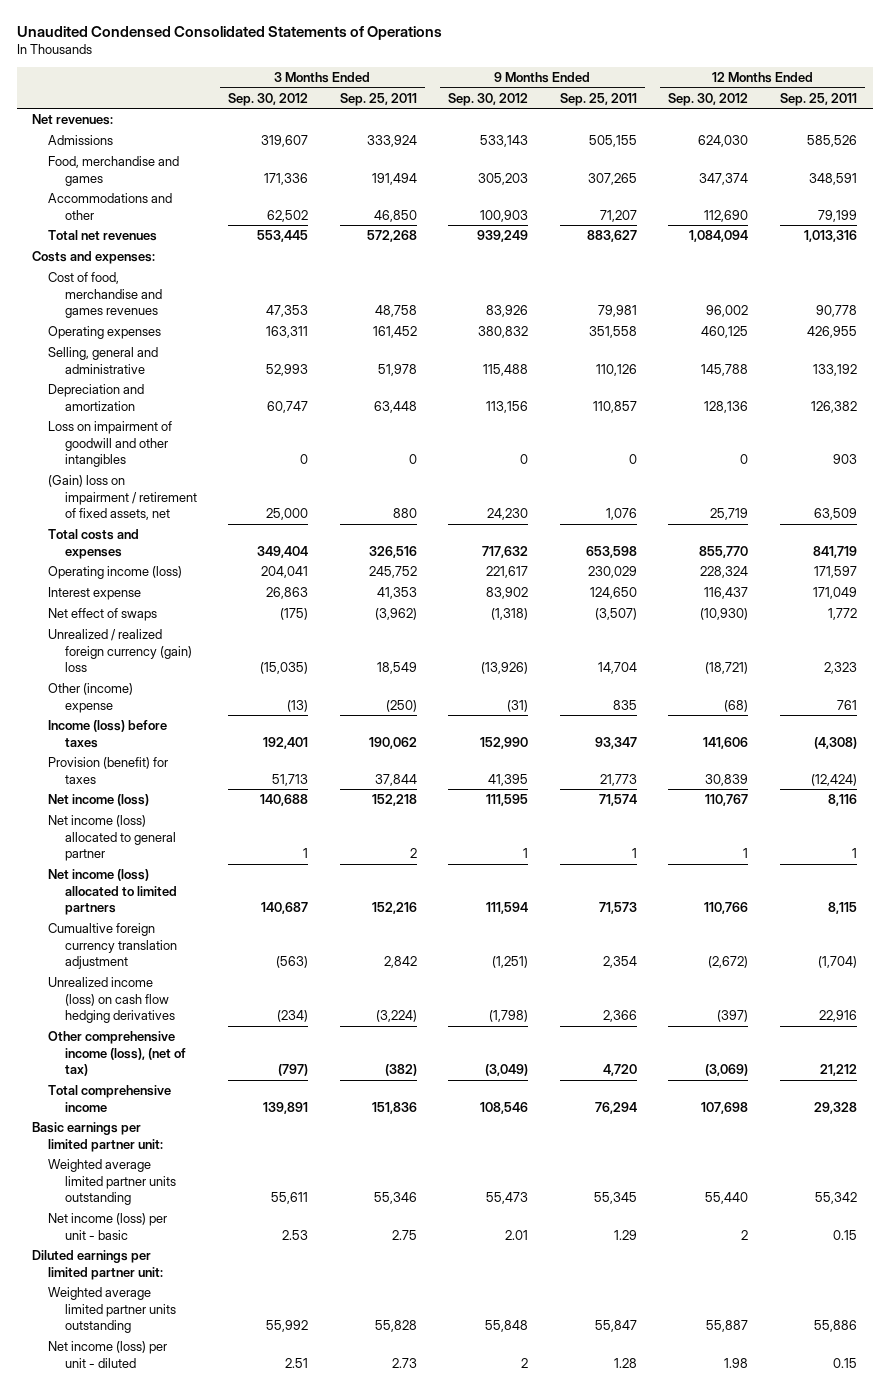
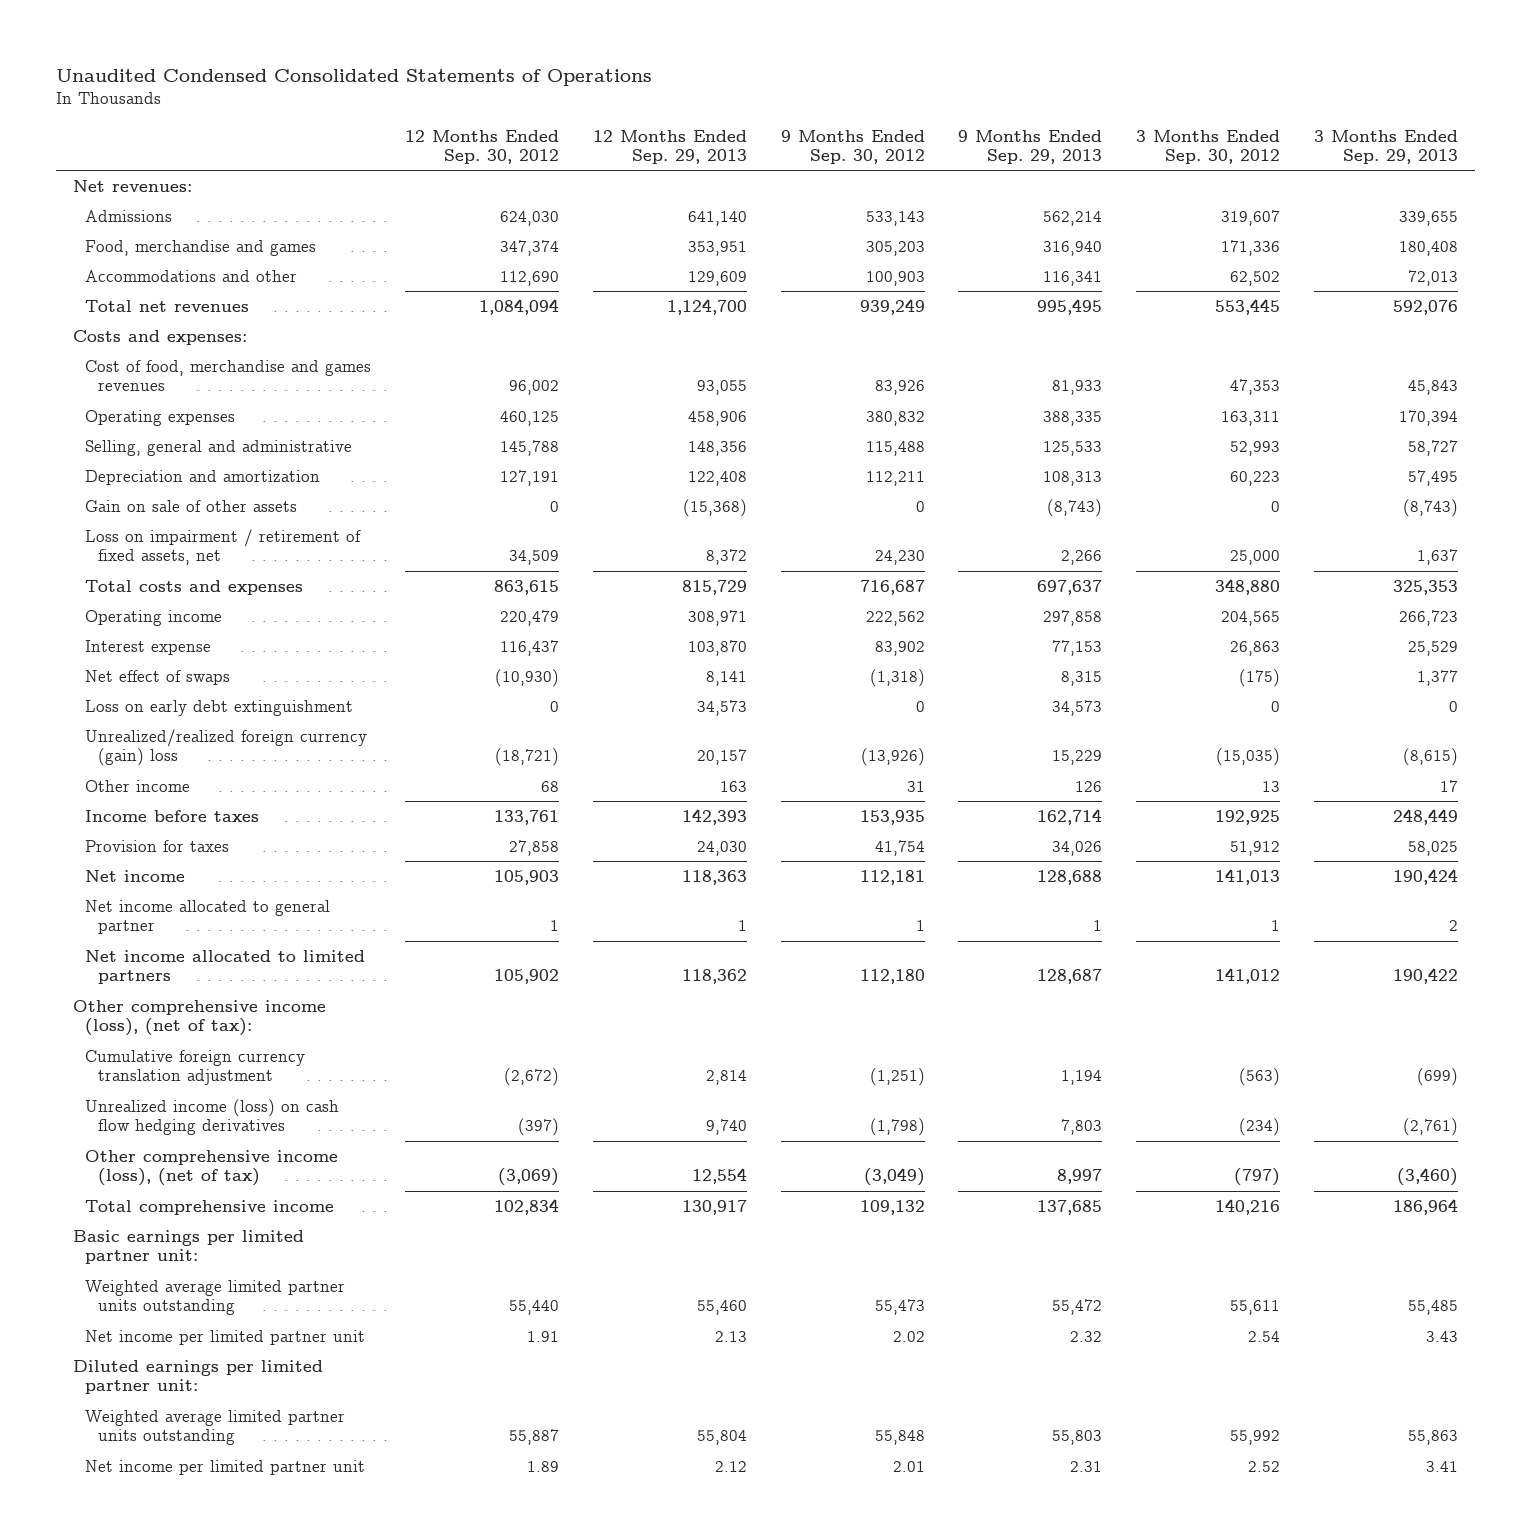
- | 3 Months Ended Sep. 30, 2012 | 3 Months Ended Sep. 25, 2011 | 9 Months Ended Sep. 30, 2012 | 9 Months Ended Sep. 25, 2011 | 12 Months Ended Sep. 30, 2012 | 12 Months Ended Sep. 25, 2011
+ | 12 Months Ended Sep. 30, 2012 | 12 Months Ended Sep. 29, 2013 | 9 Months Ended Sep. 30, 2012 | 9 Months Ended Sep. 29, 2013 | 3 Months Ended Sep. 30, 2012 | 3 Months Ended Sep. 29, 2013
- Depreciation and amortization | 60,747 | 63,448 | 113,156 | 110,857 | 128,136 | 126,382
- Loss on impairment of goodwill and other intangibles | 0 | 0 | 0 | 0 | 0 | 903
- (Gain) loss on impairment / retirement of fixed assets, net | 25,000 | 880 | 24,230 | 1,076 | 25,719 | 63,509
- Total costs and expenses | 349,404 | 326,516 | 717,632 | 653,598 | 855,770 | 841,719
- Operating income (loss) | 204,041 | 245,752 | 221,617 | 230,029 | 228,324 | 171,597
+ Depreciation and amortization | 127,191 | 122,408 | 112,211 | 108,313 | 60,223 | 57,495
+ Gain on sale of other assets | 0 | (15,368) | 0 | (8,743) | 0 | (8,743)
+ Loss on impairment / retirement of fixed assets, net | 34,509 | 8,372 | 24,230 | 2,266 | 25,000 | 1,637
+ Total costs and expenses | 863,615 | 815,729 | 716,687 | 697,637 | 348,880 | 325,353
+ Operating income | 220,479 | 308,971 | 222,562 | 297,858 | 204,565 | 266,723
- Unrealized / realized foreign currency (gain) loss | (15,035) | 18,549 | (13,926) | 14,704 | (18,721) | 2,323
- Other (income) expense | (13) | (250) | (31) | 835 | (68) | 761
- Income (loss) before taxes | 192,401 | 190,062 | 152,990 | 93,347 | 141,606 | (4,308)
- Provision (benefit) for taxes | 51,713 | 37,844 | 41,395 | 21,773 | 30,839 | (12,424)
- Net income (loss) | 140,688 | 152,218 | 111,595 | 71,574 | 110,767 | 8,116
- Net income (loss) allocated to general partner | 1 | 2 | 1 | 1 | 1 | 1
- Net income (loss) allocated to limited partners | 140,687 | 152,216 | 111,594 | 71,573 | 110,766 | 8,115
- Cumualtive foreign currency translation adjustment | (563) | 2,842 | (1,251) | 2,354 | (2,672) | (1,704)
+ Loss on early debt extinguishment | 0 | 34,573 | 0 | 34,573 | 0 | 0
+ Unrealized/realized foreign currency (gain) loss | (18,721) | 20,157 | (13,926) | 15,229 | (15,035) | (8,615)
+ Other income | 68 | 163 | 31 | 126 | 13 | 17
+ Income before taxes | 133,761 | 142,393 | 153,935 | 162,714 | 192,925 | 248,449
+ Provision for taxes | 27,858 | 24,030 | 41,754 | 34,026 | 51,912 | 58,025
+ Net income | 105,903 | 118,363 | 112,181 | 128,688 | 141,013 | 190,424
+ Net income allocated to general partner | 1 | 1 | 1 | 1 | 1 | 2
+ Net income allocated to limited partners | 105,902 | 118,362 | 112,180 | 128,687 | 141,012 | 190,422
+ Other comprehensive income (loss), (net of tax):
+ Cumulative foreign currency translation adjustment | (2,672) | 2,814 | (1,251) | 1,194 | (563) | (699)
- Total comprehensive income | 139,891 | 151,836 | 108,546 | 76,294 | 107,698 | 29,328
+ Total comprehensive income | 102,834 | 130,917 | 109,132 | 137,685 | 140,216 | 186,964
- Net income (loss) per unit - basic | 2.53 | 2.75 | 2.01 | 1.29 | 2 | 0.15
+ Net income per limited partner unit | 1.91 | 2.13 | 2.02 | 2.32 | 2.54 | 3.43
- Net income (loss) per unit - diluted | 2.51 | 2.73 | 2 | 1.28 | 1.98 | 0.15
+ Net income per limited partner unit | 1.89 | 2.12 | 2.01 | 2.31 | 2.52 | 3.41

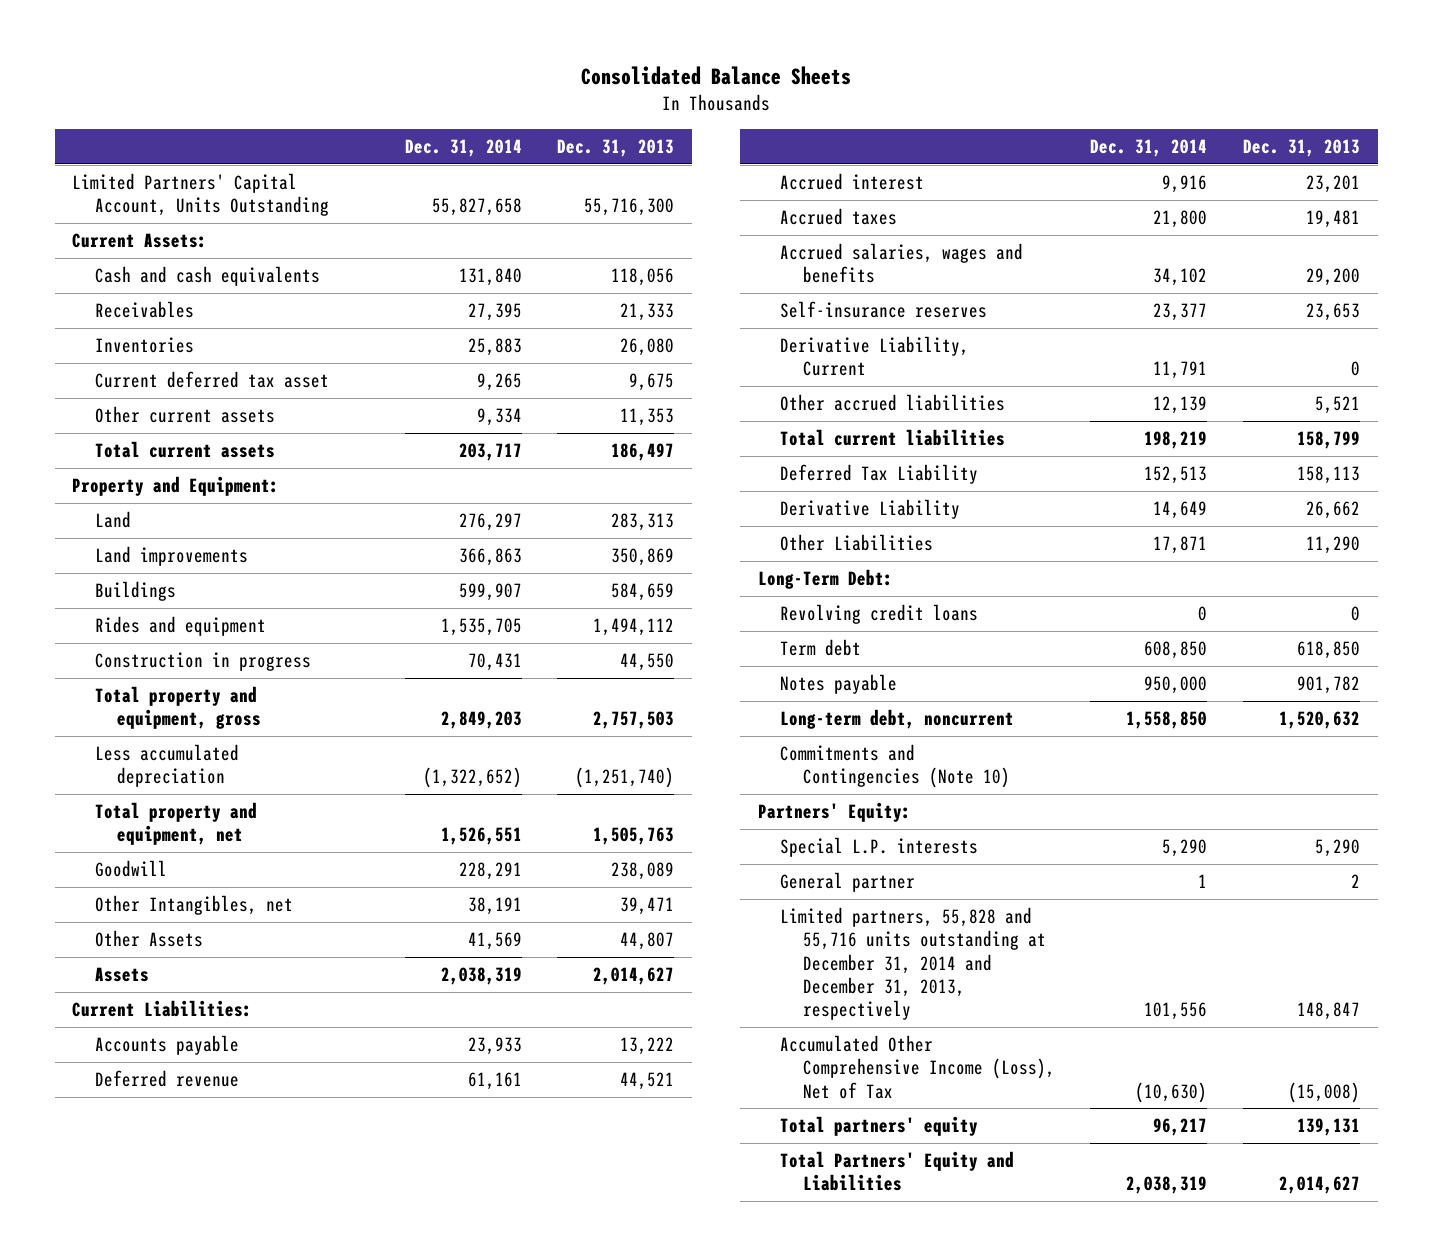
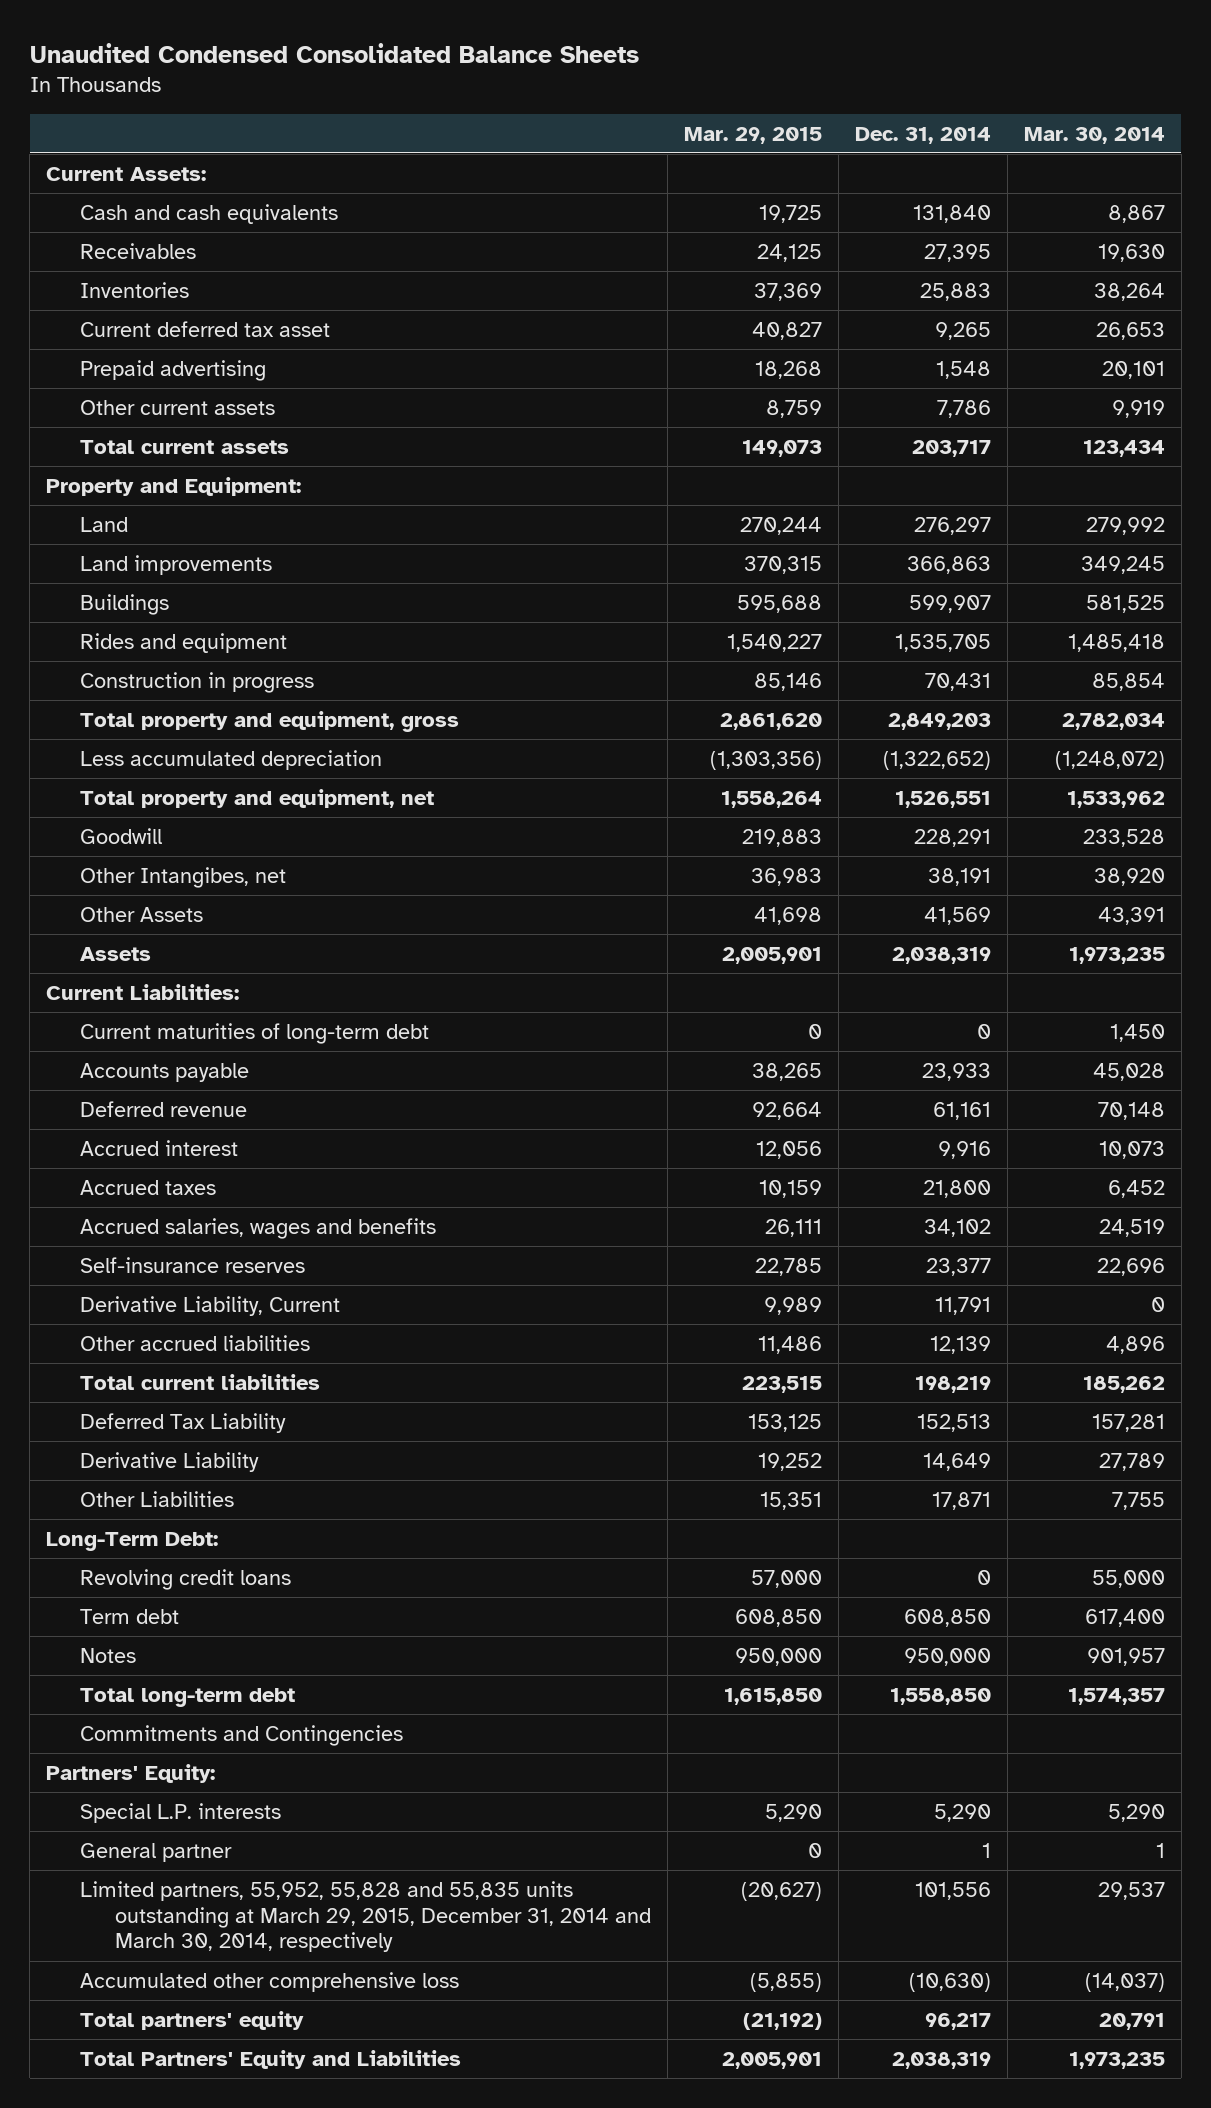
- Consolidated Balance Sheets
+ Unaudited Condensed Consolidated Balance Sheets
- | Dec. 31, 2014 | Dec. 31, 2013
+ | Mar. 29, 2015 | Dec. 31, 2014 | Mar. 30, 2014
- Limited Partners' Capital Account, Units Outstanding | 55,827,658 | 55,716,300
- Other current assets | 9,334 | 11,353
+ Prepaid advertising | 18,268 | 1,548 | 20,101
+ Other current assets | 8,759 | 7,786 | 9,919
- Other Intangibles, net | 38,191 | 39,471
+ Other Intangibes, net | 36,983 | 38,191 | 38,920
+ Current maturities of long-term debt | 0 | 0 | 1,450
- Notes payable | 950,000 | 901,782
- Long-term debt, noncurrent | 1,558,850 | 1,520,632
- Commitments and Contingencies (Note 10)
+ Notes | 950,000 | 950,000 | 901,957
+ Total long-term debt | 1,615,850 | 1,558,850 | 1,574,357
+ Commitments and Contingencies
- Limited partners, 55,828 and 55,716 units outstanding at December 31, 2014 and December 31, 2013, respectively | 101,556 | 148,847
- Accumulated Other Comprehensive Income (Loss), Net of Tax | (10,630) | (15,008)
+ Limited partners, 55,952, 55,828 and 55,835 units outstanding at March 29, 2015, December 31, 2014 and March 30, 2014, respectively | (20,627) | 101,556 | 29,537
+ Accumulated other comprehensive loss | (5,855) | (10,630) | (14,037)

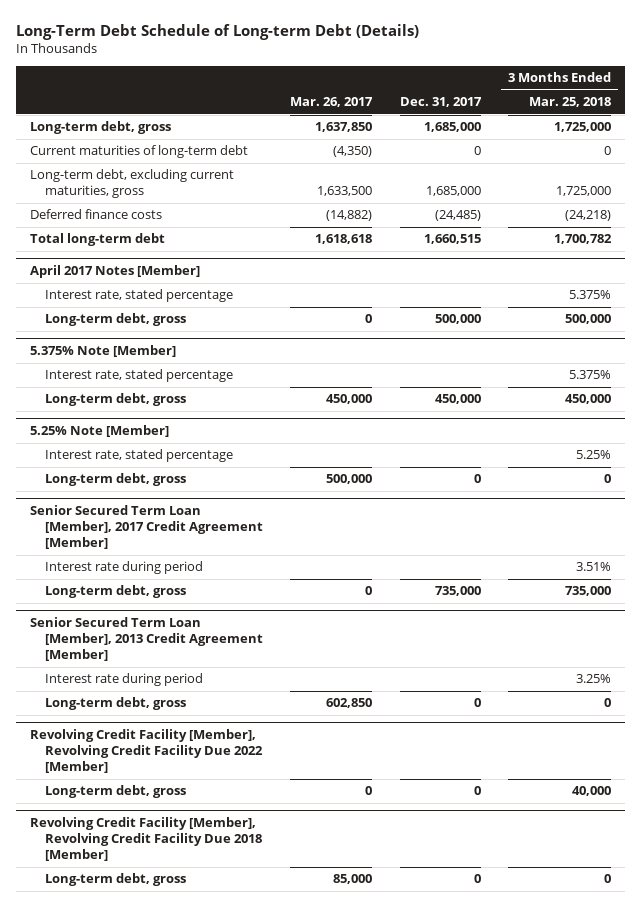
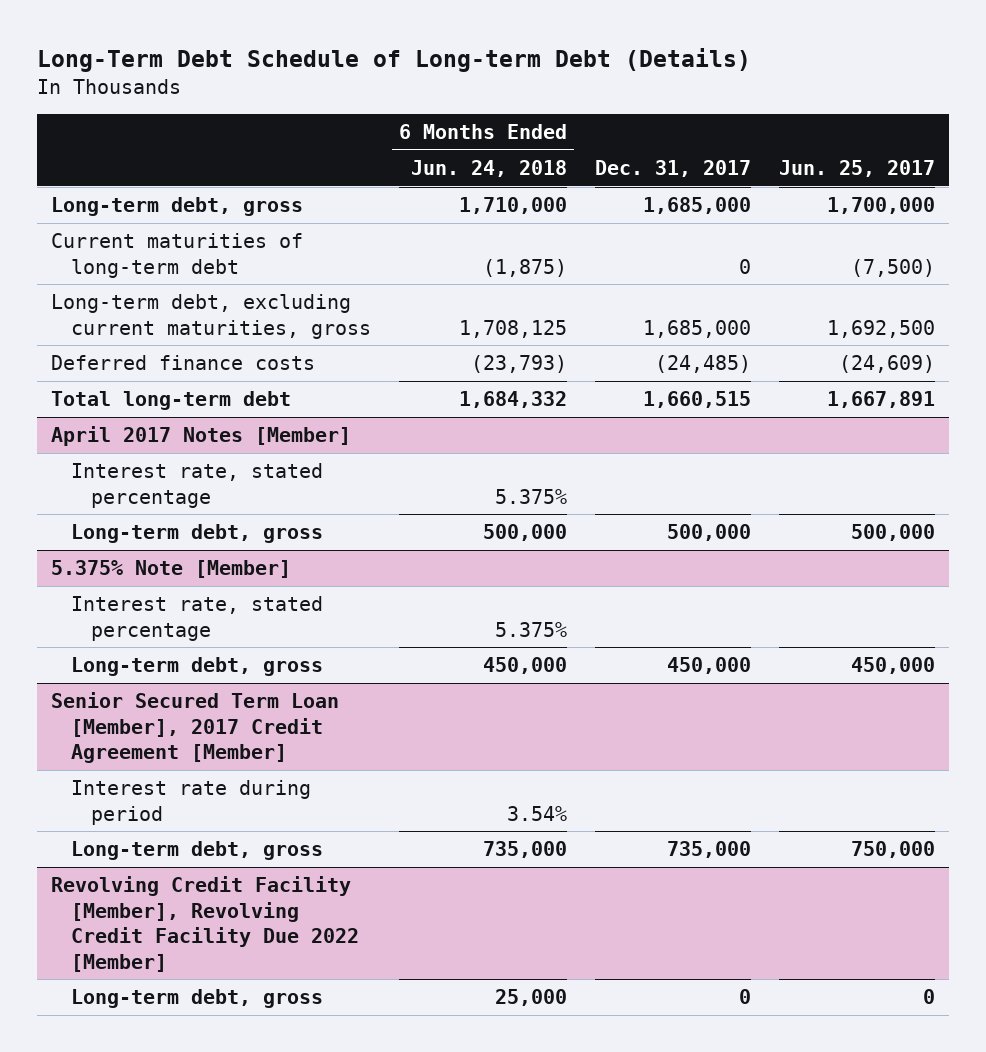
- | Mar. 26, 2017 | Dec. 31, 2017 | 3 Months Ended Mar. 25, 2018
+ | 6 Months Ended Jun. 24, 2018 | Dec. 31, 2017 | Jun. 25, 2017
- 5.25% Note [Member]
- Interest rate, stated percentage | | | 5.25%
- Long-term debt, gross | 500,000 | 0 | 0
- Senior Secured Term Loan [Member], 2013 Credit Agreement [Member]
- Interest rate during period | | | 3.25%
- Long-term debt, gross | 602,850 | 0 | 0
- Revolving Credit Facility [Member], Revolving Credit Facility Due 2018 [Member]
- Long-term debt, gross | 85,000 | 0 | 0

